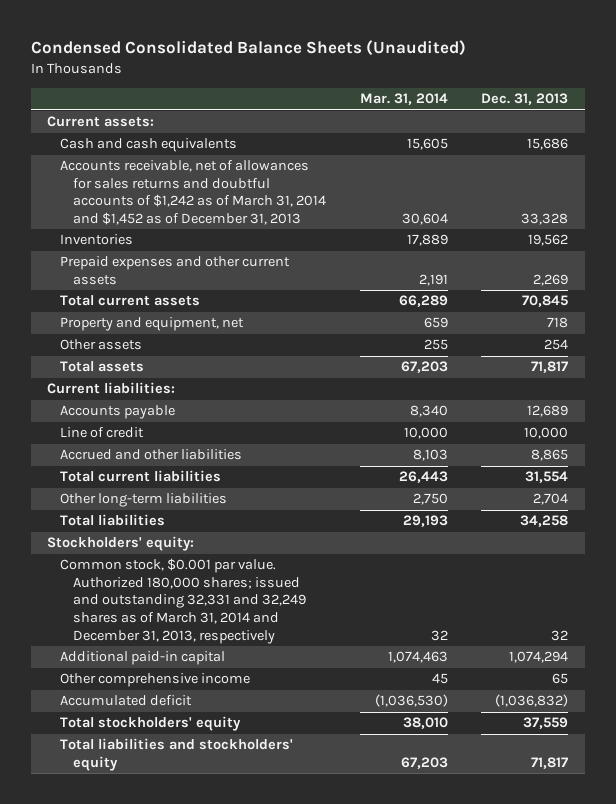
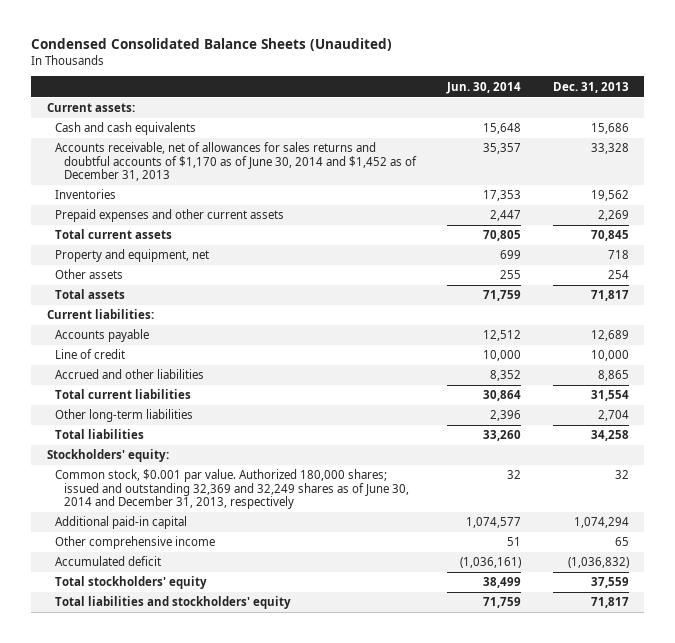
- | Mar. 31, 2014 | Dec. 31, 2013
+ | Jun. 30, 2014 | Dec. 31, 2013
- Accounts receivable, net of allowances for sales returns and doubtful accounts of $1,242 as of March 31, 2014 and $1,452 as of December 31, 2013 | 30,604 | 33,328
+ Accounts receivable, net of allowances for sales returns and doubtful accounts of $1,170 as of June 30, 2014 and $1,452 as of December 31, 2013 | 35,357 | 33,328
- Common stock, $0.001 par value. Authorized 180,000 shares; issued and outstanding 32,331 and 32,249 shares as of March 31, 2014 and December 31, 2013, respectively | 32 | 32
+ Common stock, $0.001 par value. Authorized 180,000 shares; issued and outstanding 32,369 and 32,249 shares as of June 30, 2014 and December 31, 2013, respectively | 32 | 32

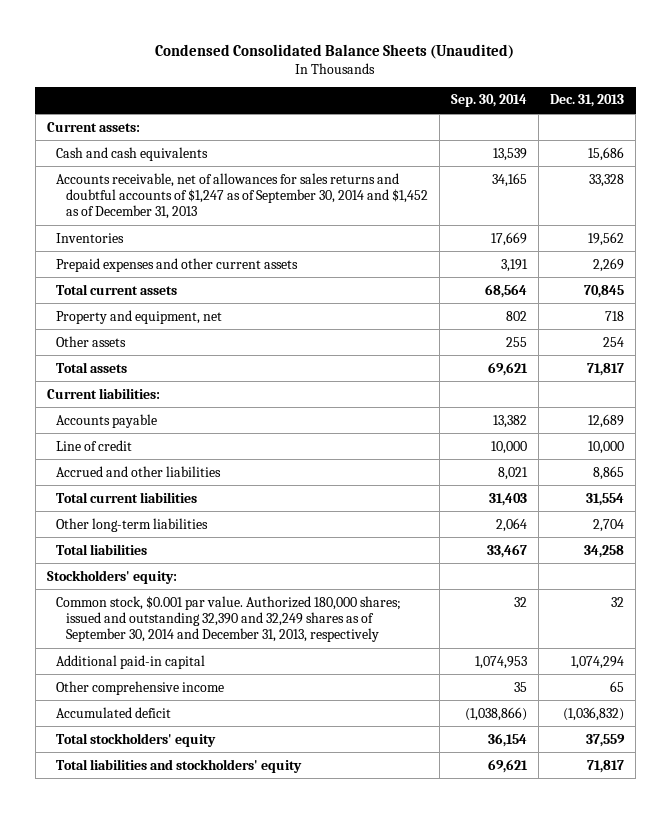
- | Jun. 30, 2014 | Dec. 31, 2013
+ | Sep. 30, 2014 | Dec. 31, 2013
- Accounts receivable, net of allowances for sales returns and doubtful accounts of $1,170 as of June 30, 2014 and $1,452 as of December 31, 2013 | 35,357 | 33,328
+ Accounts receivable, net of allowances for sales returns and doubtful accounts of $1,247 as of September 30, 2014 and $1,452 as of December 31, 2013 | 34,165 | 33,328
- Common stock, $0.001 par value. Authorized 180,000 shares; issued and outstanding 32,369 and 32,249 shares as of June 30, 2014 and December 31, 2013, respectively | 32 | 32
+ Common stock, $0.001 par value. Authorized 180,000 shares; issued and outstanding 32,390 and 32,249 shares as of September 30, 2014 and December 31, 2013, respectively | 32 | 32

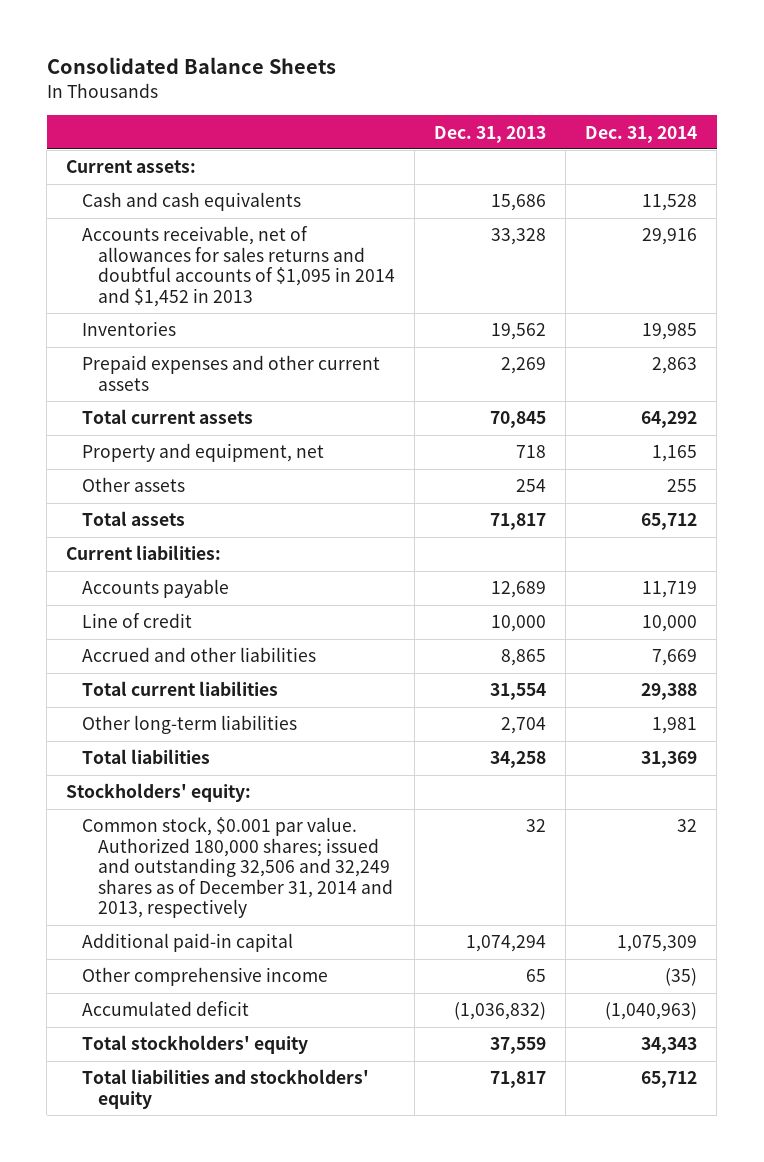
- Condensed Consolidated Balance Sheets (Unaudited)
+ Consolidated Balance Sheets
- | Sep. 30, 2014 | Dec. 31, 2013
+ | Dec. 31, 2013 | Dec. 31, 2014
- Accounts receivable, net of allowances for sales returns and doubtful accounts of $1,247 as of September 30, 2014 and $1,452 as of December 31, 2013 | 34,165 | 33,328
+ Accounts receivable, net of allowances for sales returns and doubtful accounts of $1,095 in 2014 and $1,452 in 2013 | 33,328 | 29,916
- Common stock, $0.001 par value. Authorized 180,000 shares; issued and outstanding 32,390 and 32,249 shares as of September 30, 2014 and December 31, 2013, respectively | 32 | 32
+ Common stock, $0.001 par value. Authorized 180,000 shares; issued and outstanding 32,506 and 32,249 shares as of December 31, 2014 and 2013, respectively | 32 | 32

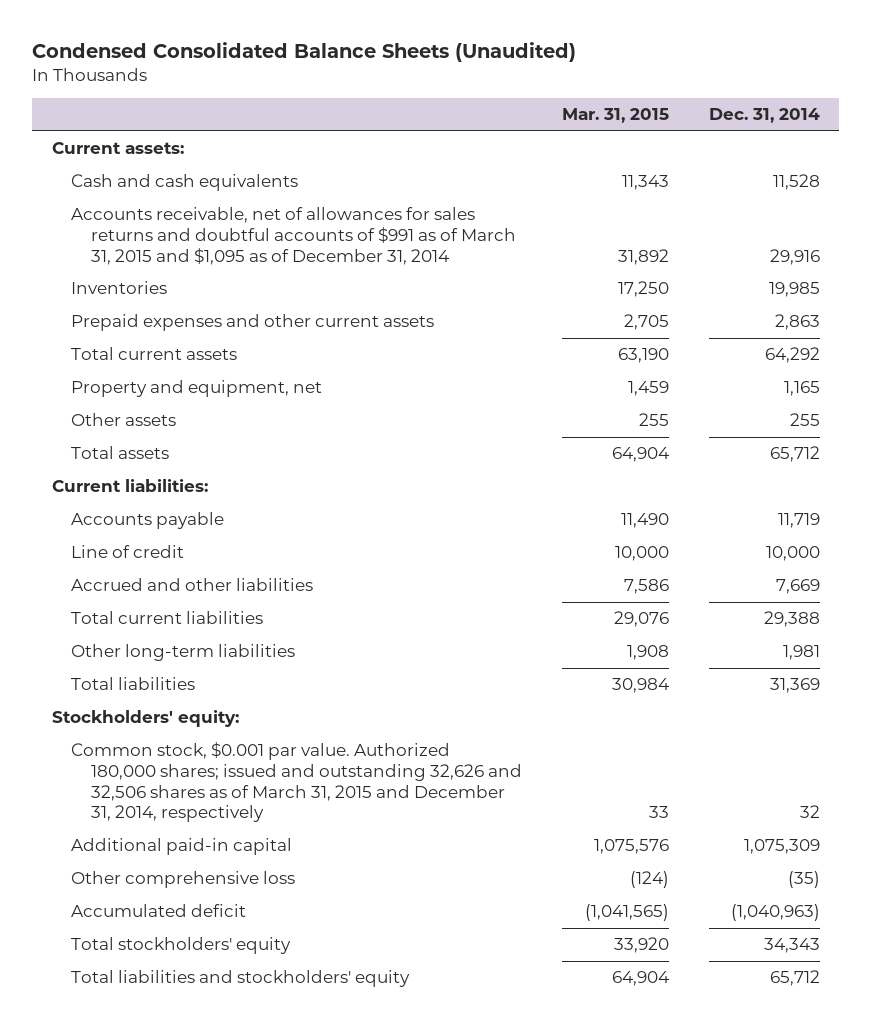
- Consolidated Balance Sheets
+ Condensed Consolidated Balance Sheets (Unaudited)
- | Dec. 31, 2013 | Dec. 31, 2014
+ | Mar. 31, 2015 | Dec. 31, 2014
- Accounts receivable, net of allowances for sales returns and doubtful accounts of $1,095 in 2014 and $1,452 in 2013 | 33,328 | 29,916
+ Accounts receivable, net of allowances for sales returns and doubtful accounts of $991 as of March 31, 2015 and $1,095 as of December 31, 2014 | 31,892 | 29,916
- Common stock, $0.001 par value. Authorized 180,000 shares; issued and outstanding 32,506 and 32,249 shares as of December 31, 2014 and 2013, respectively | 32 | 32
+ Common stock, $0.001 par value. Authorized 180,000 shares; issued and outstanding 32,626 and 32,506 shares as of March 31, 2015 and December 31, 2014, respectively | 33 | 32
- Other comprehensive income | 65 | (35)
+ Other comprehensive loss | (124) | (35)

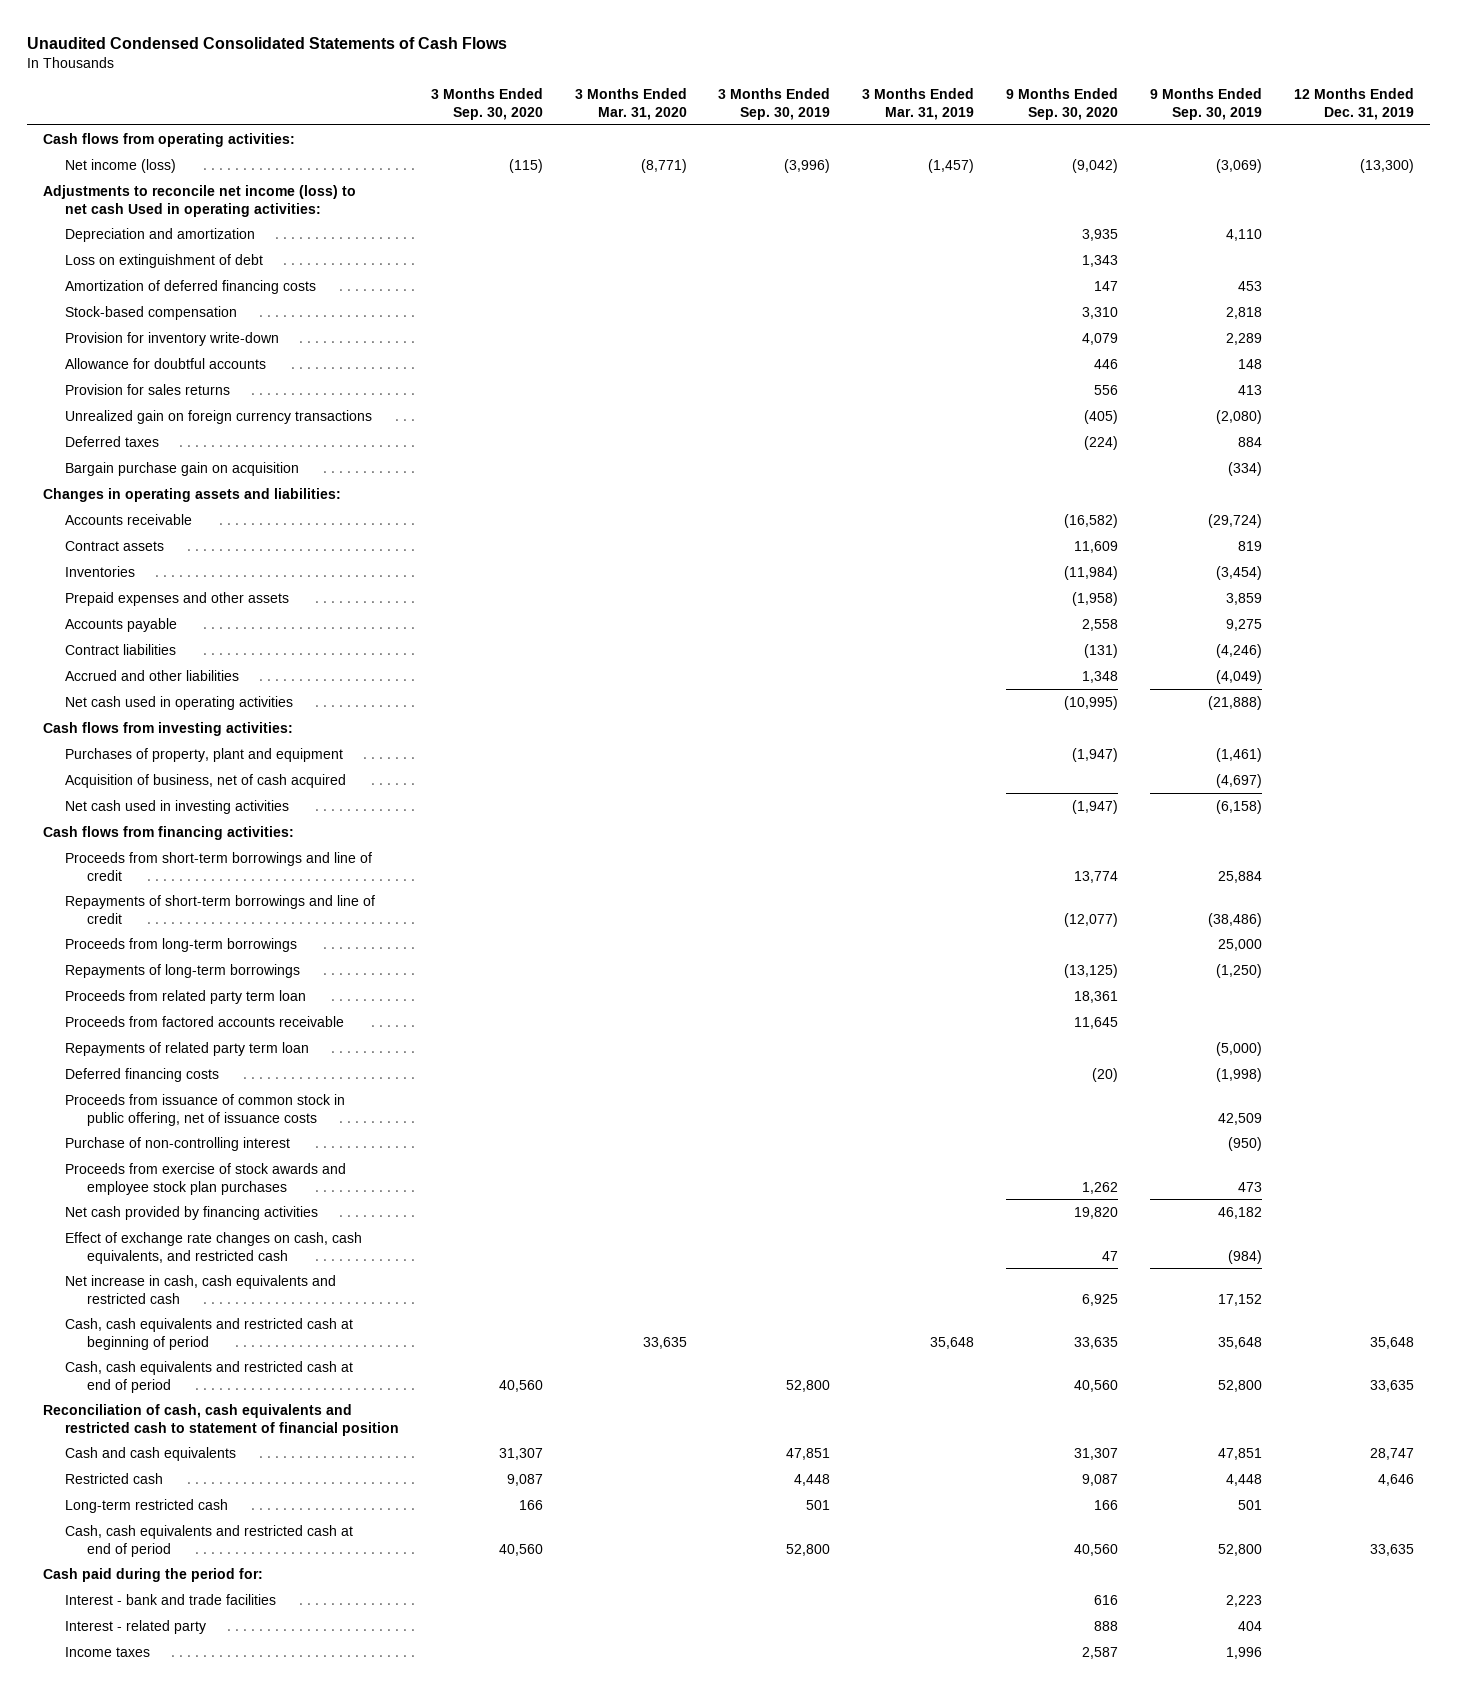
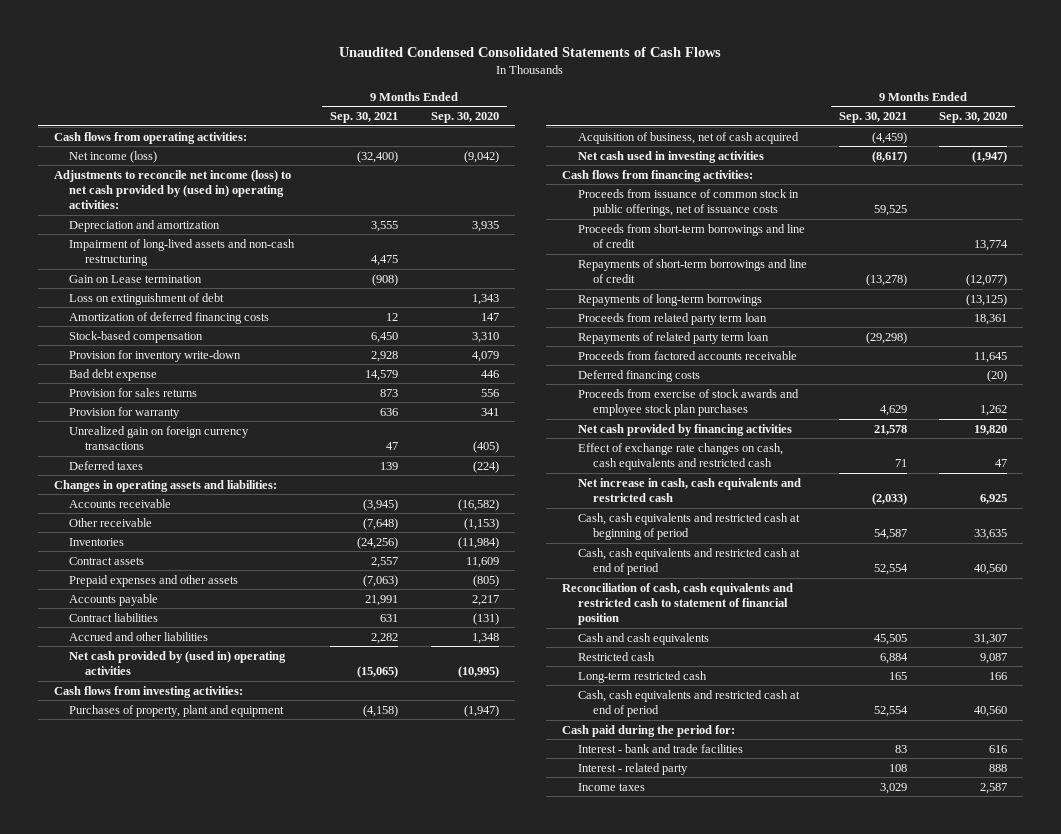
- | 3 Months Ended Sep. 30, 2020 | 3 Months Ended Mar. 31, 2020 | 3 Months Ended Sep. 30, 2019 | 3 Months Ended Mar. 31, 2019 | 9 Months Ended Sep. 30, 2020 | 9 Months Ended Sep. 30, 2019 | 12 Months Ended Dec. 31, 2019
+ | 9 Months Ended Sep. 30, 2021 | 9 Months Ended Sep. 30, 2020
- Adjustments to reconcile net income (loss) to net cash Used in operating activities:
+ Adjustments to reconcile net income (loss) to net cash provided by (used in) operating activities:
+ Impairment of long-lived assets and non-cash restructuring | 4,475 |
+ Gain on Lease termination | (908) |
- Allowance for doubtful accounts | | | | | 446 | 148 |
+ Bad debt expense | 14,579 | 446
+ Provision for warranty | 636 | 341
- Bargain purchase gain on acquisition | | | | | | (334) |
+ Other receivable | (7,648) | (1,153)
- Prepaid expenses and other assets | | | | | (1,958) | 3,859 |
- Accounts payable | | | | | 2,558 | 9,275 |
moved down: Contract assets | 2,557 | 11,609
+ Prepaid expenses and other assets | (7,063) | (805)
+ Accounts payable | 21,991 | 2,217
- Net cash used in operating activities | | | | | (10,995) | (21,888) |
+ Net cash provided by (used in) operating activities | (15,065) | (10,995)
+ Proceeds from issuance of common stock in public offerings, net of issuance costs | 59,525 |
- Proceeds from long-term borrowings | | | | | | 25,000 |
moved down: Proceeds from factored accounts receivable | | 11,645
- Proceeds from issuance of common stock in public offering, net of issuance costs | | | | | | 42,509 |
- Purchase of non-controlling interest | | | | | | (950) |
- Effect of exchange rate changes on cash, cash equivalents, and restricted cash | | | | | 47 | (984) |
+ Effect of exchange rate changes on cash, cash equivalents and restricted cash | 71 | 47

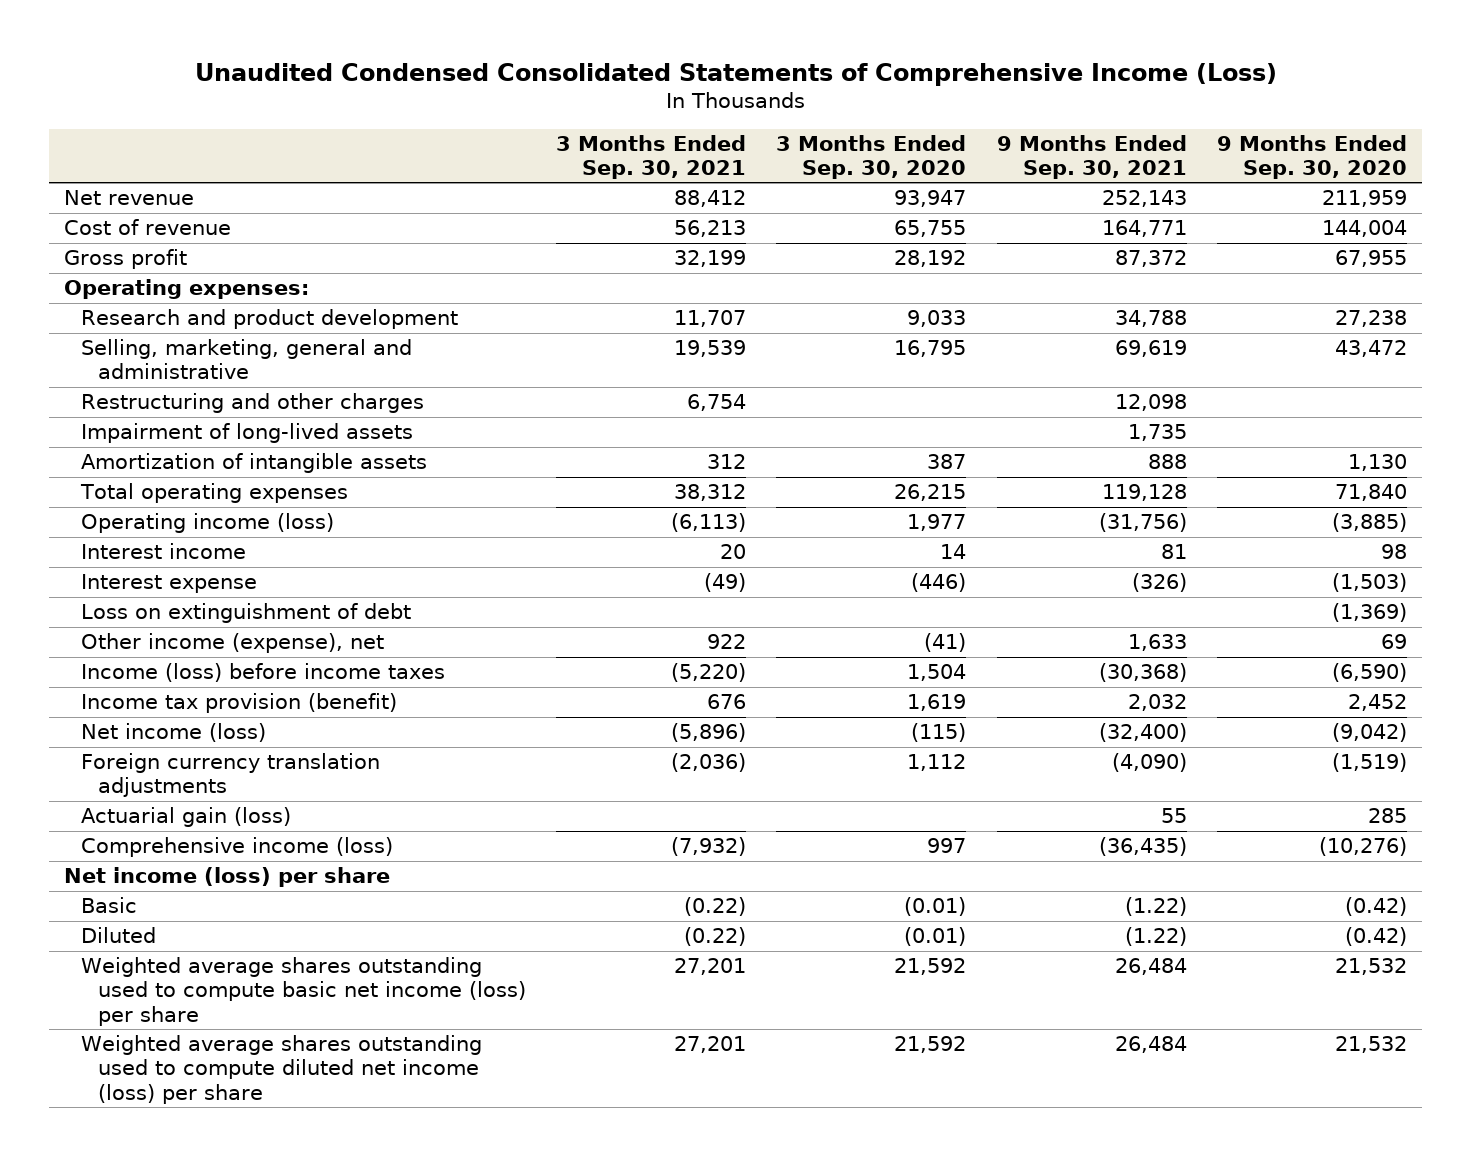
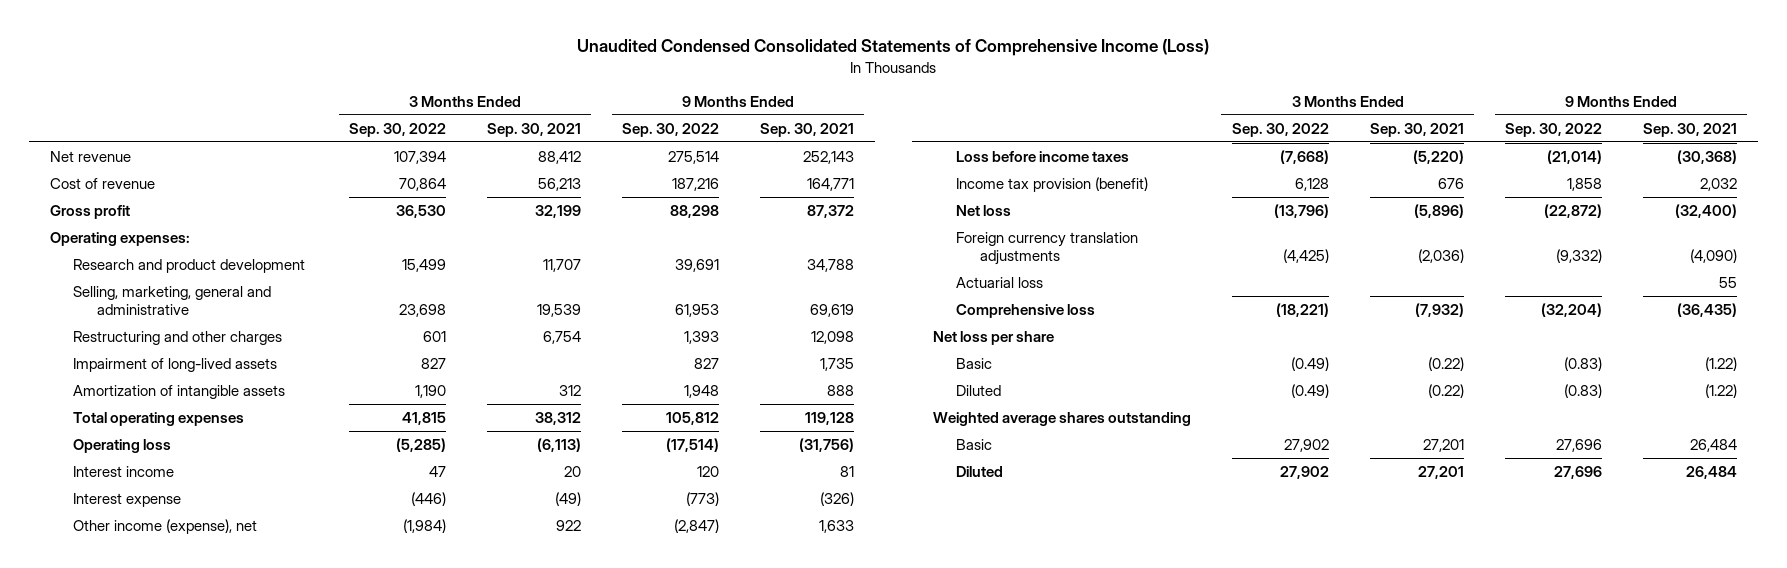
- | 3 Months Ended Sep. 30, 2021 | 3 Months Ended Sep. 30, 2020 | 9 Months Ended Sep. 30, 2021 | 9 Months Ended Sep. 30, 2020
+ | 3 Months Ended Sep. 30, 2022 | 3 Months Ended Sep. 30, 2021 | 9 Months Ended Sep. 30, 2022 | 9 Months Ended Sep. 30, 2021
- Operating income (loss) | (6,113) | 1,977 | (31,756) | (3,885)
+ Operating loss | (5,285) | (6,113) | (17,514) | (31,756)
- Loss on extinguishment of debt | | | | (1,369)
- Income (loss) before income taxes | (5,220) | 1,504 | (30,368) | (6,590)
+ Loss before income taxes | (7,668) | (5,220) | (21,014) | (30,368)
- Net income (loss) | (5,896) | (115) | (32,400) | (9,042)
+ Net loss | (13,796) | (5,896) | (22,872) | (32,400)
- Actuarial gain (loss) | | | 55 | 285
- Comprehensive income (loss) | (7,932) | 997 | (36,435) | (10,276)
- Net income (loss) per share
+ Actuarial loss | | | | 55
+ Comprehensive loss | (18,221) | (7,932) | (32,204) | (36,435)
+ Net loss per share
- Weighted average shares outstanding used to compute basic net income (loss) per share | 27,201 | 21,592 | 26,484 | 21,532
- Weighted average shares outstanding used to compute diluted net income (loss) per share | 27,201 | 21,592 | 26,484 | 21,532
+ Weighted average shares outstanding
+ Basic | 27,902 | 27,201 | 27,696 | 26,484
+ Diluted | 27,902 | 27,201 | 27,696 | 26,484

